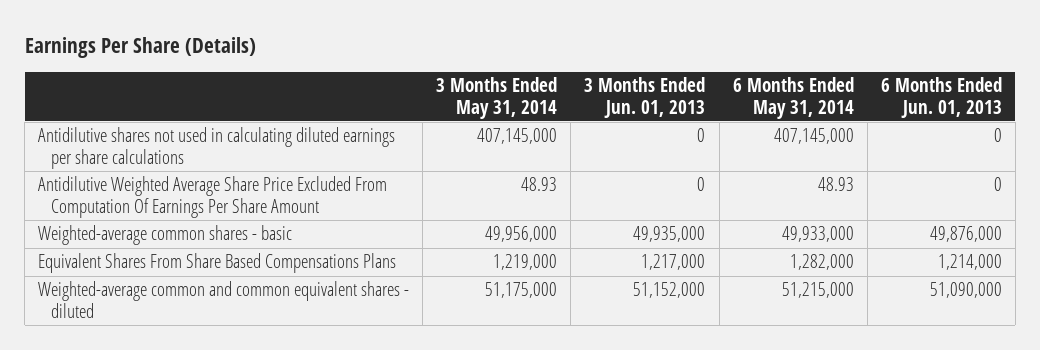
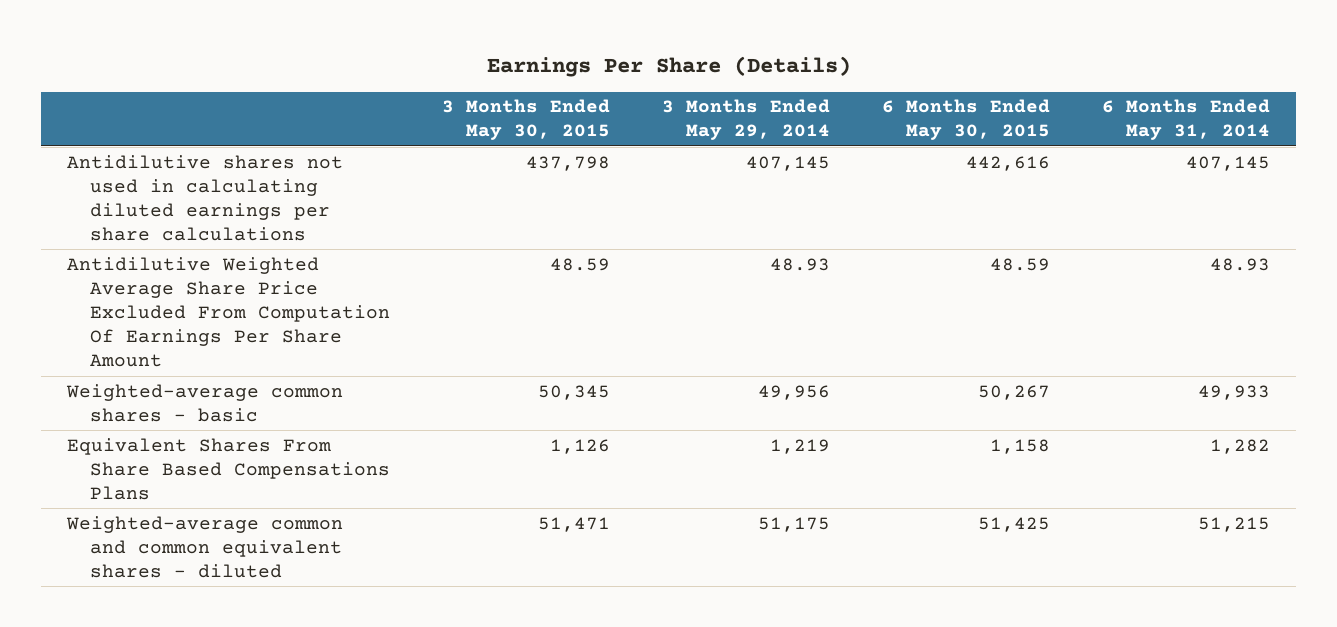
- | 3 Months Ended May 31, 2014 | 3 Months Ended Jun. 01, 2013 | 6 Months Ended May 31, 2014 | 6 Months Ended Jun. 01, 2013
+ | 3 Months Ended May 30, 2015 | 3 Months Ended May 29, 2014 | 6 Months Ended May 30, 2015 | 6 Months Ended May 31, 2014
- Antidilutive shares not used in calculating diluted earnings per share calculations | 407,145,000 | 0 | 407,145,000 | 0
+ Antidilutive shares not used in calculating diluted earnings per share calculations | 437,798 | 407,145 | 442,616 | 407,145
- Weighted-average common shares - basic | 49,956,000 | 49,935,000 | 49,933,000 | 49,876,000
- Equivalent Shares From Share Based Compensations Plans | 1,219,000 | 1,217,000 | 1,282,000 | 1,214,000
- Weighted-average common and common equivalent shares - diluted | 51,175,000 | 51,152,000 | 51,215,000 | 51,090,000
+ Weighted-average common shares - basic | 50,345 | 49,956 | 50,267 | 49,933
+ Equivalent Shares From Share Based Compensations Plans | 1,126 | 1,219 | 1,158 | 1,282
+ Weighted-average common and common equivalent shares - diluted | 51,471 | 51,175 | 51,425 | 51,215

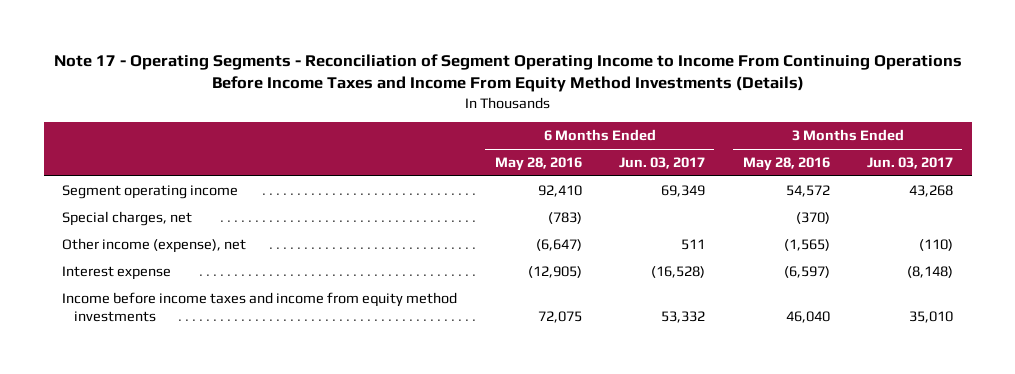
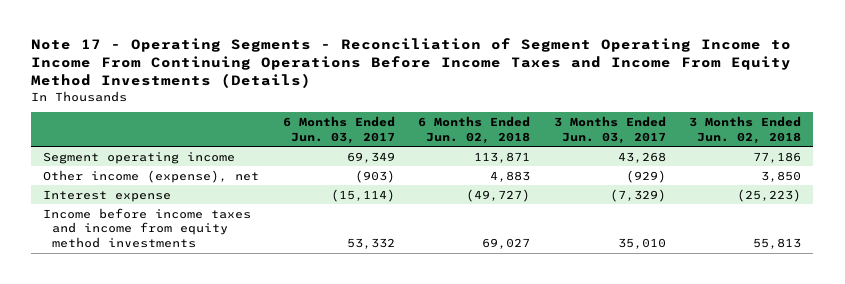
- | 6 Months Ended May 28, 2016 | 6 Months Ended Jun. 03, 2017 | 3 Months Ended May 28, 2016 | 3 Months Ended Jun. 03, 2017
+ | 6 Months Ended Jun. 03, 2017 | 6 Months Ended Jun. 02, 2018 | 3 Months Ended Jun. 03, 2017 | 3 Months Ended Jun. 02, 2018
- Special charges, net | (783) | | (370) |
- Other income (expense), net | (6,647) | 511 | (1,565) | (110)
- Interest expense | (12,905) | (16,528) | (6,597) | (8,148)
+ Other income (expense), net | (903) | 4,883 | (929) | 3,850
+ Interest expense | (15,114) | (49,727) | (7,329) | (25,223)

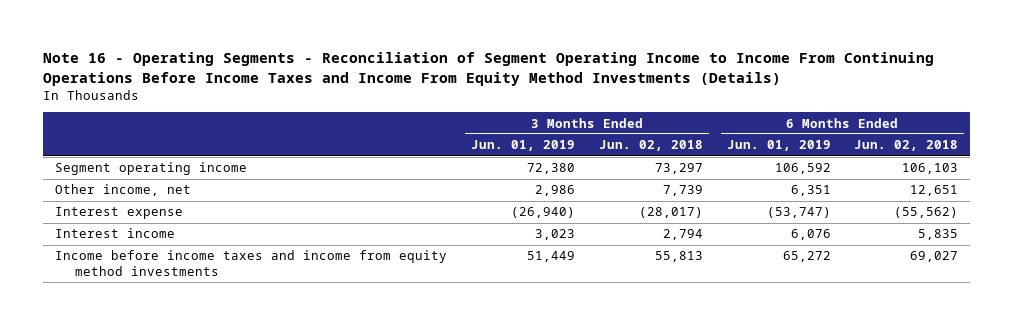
- Note 17 - Operating Segments - Reconciliation of Segment Operating Income to Income From Continuing Operations Before Income Taxes and Income From Equity Method Investments (Details)
+ Note 16 - Operating Segments - Reconciliation of Segment Operating Income to Income From Continuing Operations Before Income Taxes and Income From Equity Method Investments (Details)
- | 6 Months Ended Jun. 03, 2017 | 6 Months Ended Jun. 02, 2018 | 3 Months Ended Jun. 03, 2017 | 3 Months Ended Jun. 02, 2018
+ | 3 Months Ended Jun. 01, 2019 | 3 Months Ended Jun. 02, 2018 | 6 Months Ended Jun. 01, 2019 | 6 Months Ended Jun. 02, 2018
- Segment operating income | 69,349 | 113,871 | 43,268 | 77,186
- Other income (expense), net | (903) | 4,883 | (929) | 3,850
- Interest expense | (15,114) | (49,727) | (7,329) | (25,223)
+ Segment operating income | 72,380 | 73,297 | 106,592 | 106,103
+ Other income, net | 2,986 | 7,739 | 6,351 | 12,651
+ Interest expense | (26,940) | (28,017) | (53,747) | (55,562)
+ Interest income | 3,023 | 2,794 | 6,076 | 5,835

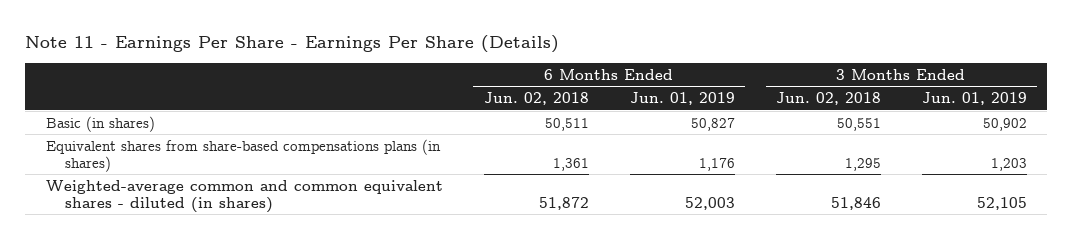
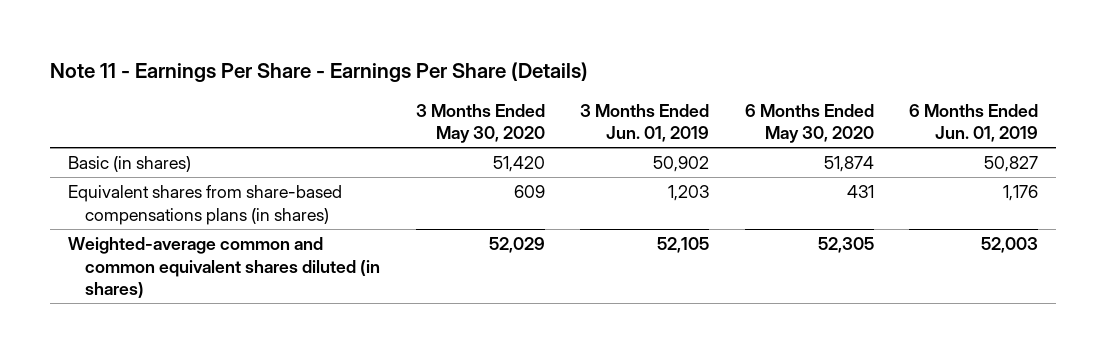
- | 6 Months Ended Jun. 02, 2018 | 6 Months Ended Jun. 01, 2019 | 3 Months Ended Jun. 02, 2018 | 3 Months Ended Jun. 01, 2019
+ | 3 Months Ended May 30, 2020 | 3 Months Ended Jun. 01, 2019 | 6 Months Ended May 30, 2020 | 6 Months Ended Jun. 01, 2019
- Weighted-average common and common equivalent shares - diluted (in shares) | 51,872 | 52,003 | 51,846 | 52,105
+ Weighted-average common and common equivalent shares diluted (in shares) | 52,029 | 52,105 | 52,305 | 52,003

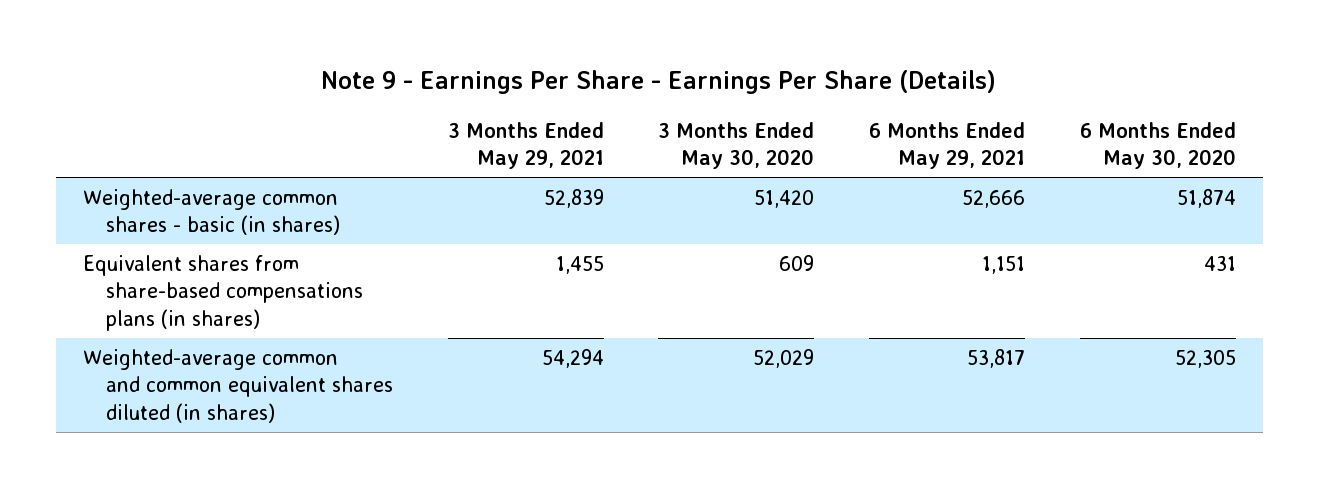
- Note 11 - Earnings Per Share - Earnings Per Share (Details)
+ Note 9 - Earnings Per Share - Earnings Per Share (Details)
- | 3 Months Ended May 30, 2020 | 3 Months Ended Jun. 01, 2019 | 6 Months Ended May 30, 2020 | 6 Months Ended Jun. 01, 2019
+ | 3 Months Ended May 29, 2021 | 3 Months Ended May 30, 2020 | 6 Months Ended May 29, 2021 | 6 Months Ended May 30, 2020
- Basic (in shares) | 51,420 | 50,902 | 51,874 | 50,827
+ Weighted-average common shares - basic (in shares) | 52,839 | 51,420 | 52,666 | 51,874

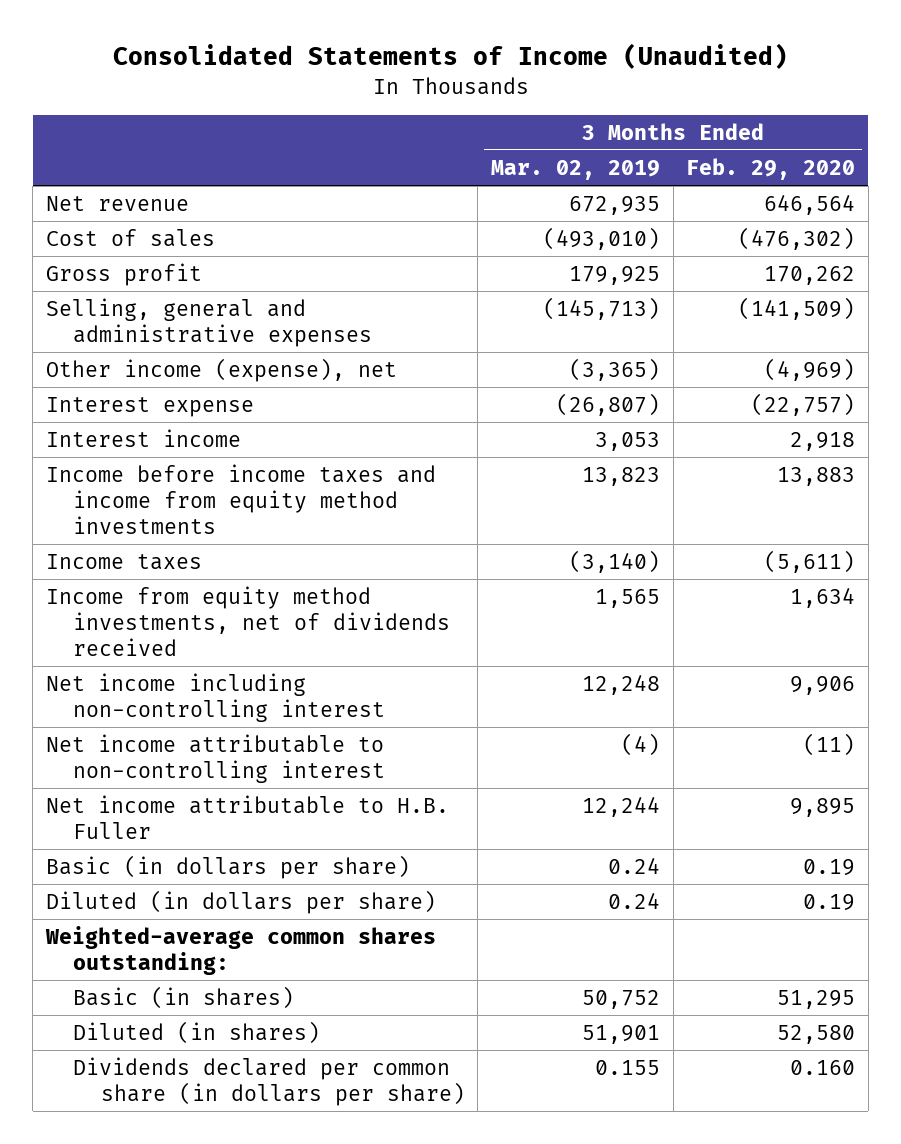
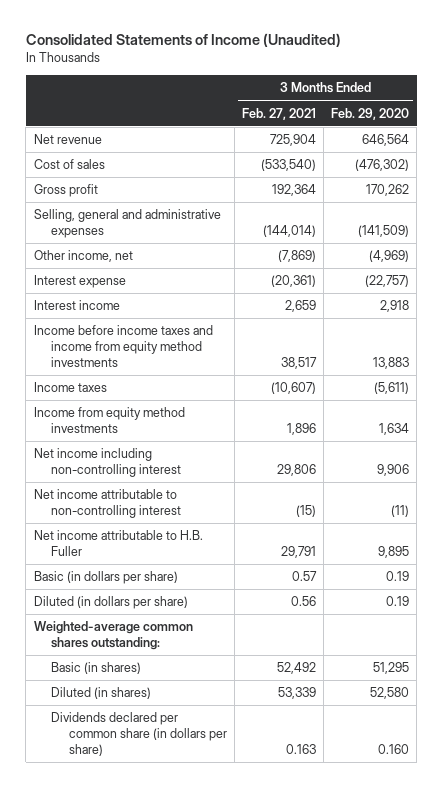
- | 3 Months Ended Mar. 02, 2019 | 3 Months Ended Feb. 29, 2020
+ | 3 Months Ended Feb. 27, 2021 | 3 Months Ended Feb. 29, 2020
- Other income (expense), net | (3,365) | (4,969)
+ Other income, net | (7,869) | (4,969)
- Income from equity method investments, net of dividends received | 1,565 | 1,634
+ Income from equity method investments | 1,896 | 1,634

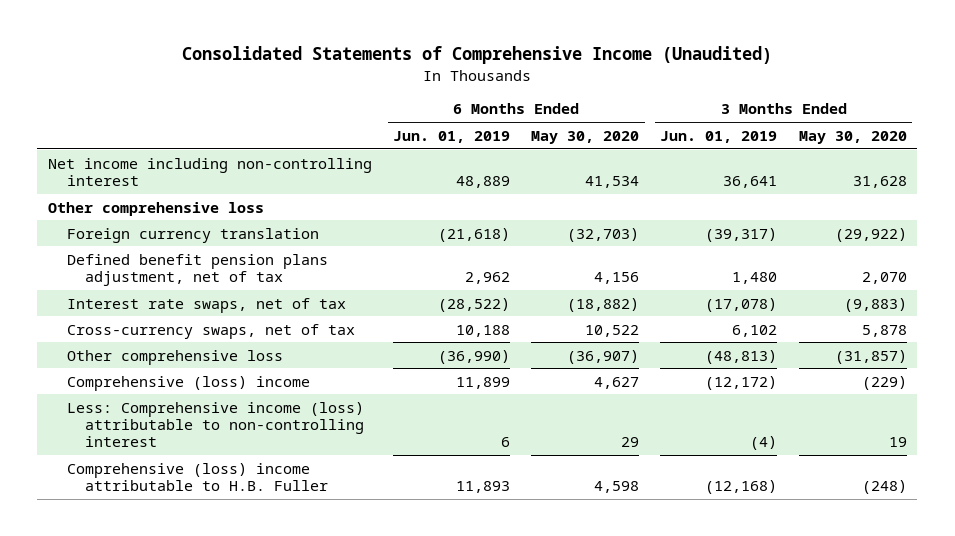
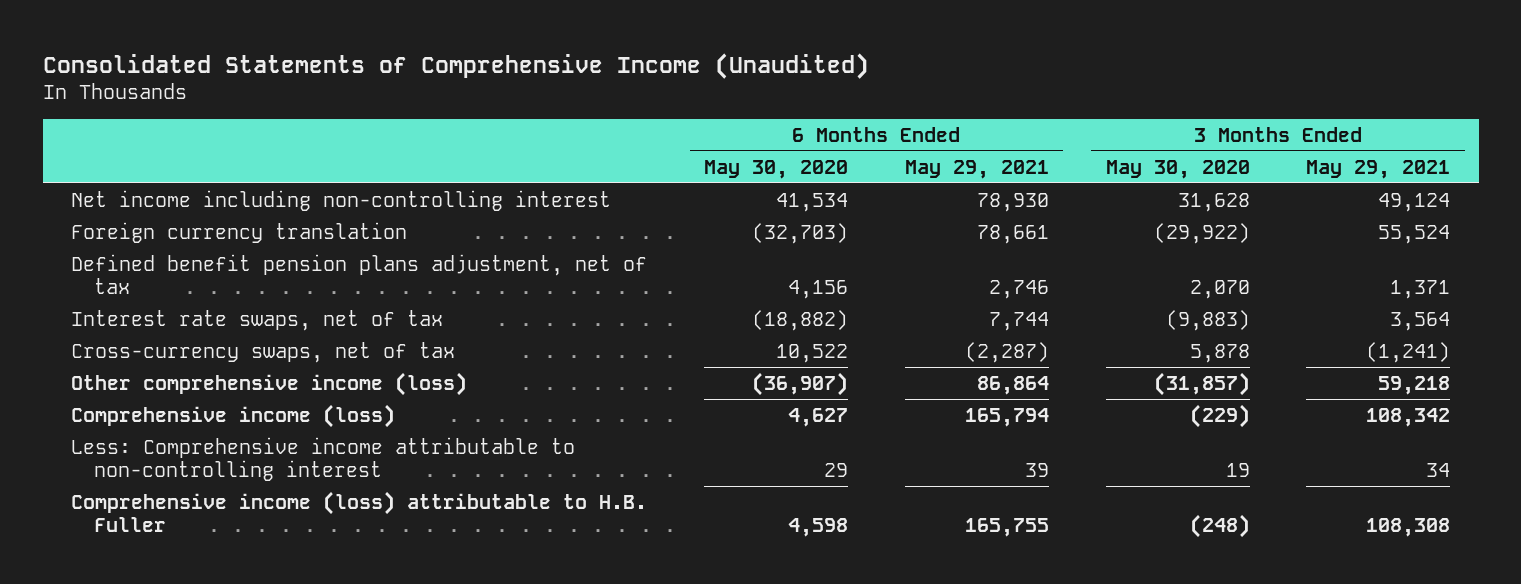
- | 6 Months Ended Jun. 01, 2019 | 6 Months Ended May 30, 2020 | 3 Months Ended Jun. 01, 2019 | 3 Months Ended May 30, 2020
+ | 6 Months Ended May 30, 2020 | 6 Months Ended May 29, 2021 | 3 Months Ended May 30, 2020 | 3 Months Ended May 29, 2021
- Other comprehensive loss
- Other comprehensive loss | (36,990) | (36,907) | (48,813) | (31,857)
- Comprehensive (loss) income | 11,899 | 4,627 | (12,172) | (229)
- Less: Comprehensive income (loss) attributable to non-controlling interest | 6 | 29 | (4) | 19
- Comprehensive (loss) income attributable to H.B. Fuller | 11,893 | 4,598 | (12,168) | (248)
+ Other comprehensive income (loss) | (36,907) | 86,864 | (31,857) | 59,218
+ Comprehensive income (loss) | 4,627 | 165,794 | (229) | 108,342
+ Less: Comprehensive income attributable to non-controlling interest | 29 | 39 | 19 | 34
+ Comprehensive income (loss) attributable to H.B. Fuller | 4,598 | 165,755 | (248) | 108,308

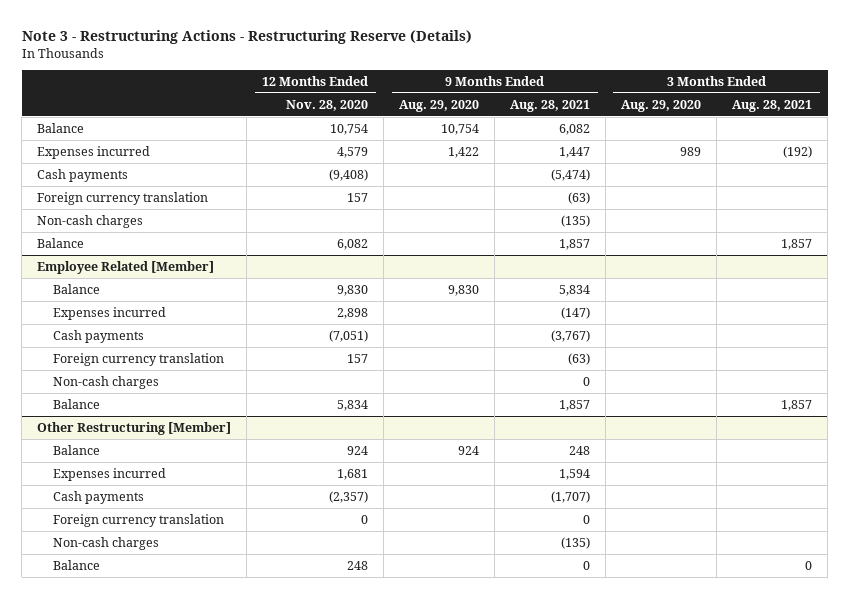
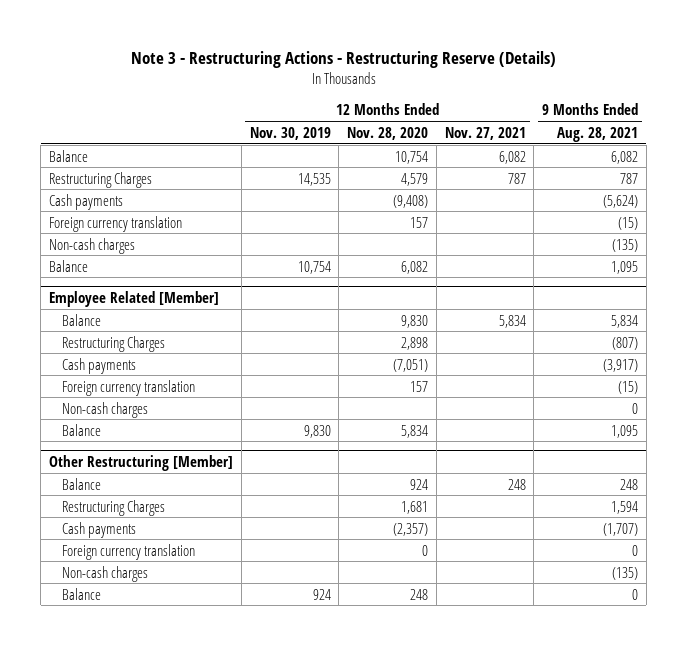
- | 12 Months Ended Nov. 28, 2020 | 9 Months Ended Aug. 29, 2020 | 9 Months Ended Aug. 28, 2021 | 3 Months Ended Aug. 29, 2020 | 3 Months Ended Aug. 28, 2021
+ | 12 Months Ended Nov. 30, 2019 | 12 Months Ended Nov. 28, 2020 | 12 Months Ended Nov. 27, 2021 | 9 Months Ended Aug. 28, 2021
- Expenses incurred | 4,579 | 1,422 | 1,447 | 989 | (192)
- Cash payments | (9,408) | | (5,474) | |
- Foreign currency translation | 157 | | (63) | |
+ Restructuring Charges | 14,535 | 4,579 | 787 | 787
+ Cash payments | | (9,408) | | (5,624)
+ Foreign currency translation | | 157 | | (15)
- Balance | 6,082 | | 1,857 | | 1,857
+ Balance | 10,754 | 6,082 | | 1,095
@ Employee Related [Member]
- Expenses incurred | 2,898 | | (147) | |
- Cash payments | (7,051) | | (3,767) | |
- Foreign currency translation | 157 | | (63) | |
+ Restructuring Charges | | 2,898 | | (807)
+ Cash payments | | (7,051) | | (3,917)
+ Foreign currency translation | | 157 | | (15)
- Balance | 5,834 | | 1,857 | | 1,857
+ Balance | 9,830 | 5,834 | | 1,095
@ Other Restructuring [Member]
- Expenses incurred | 1,681 | | 1,594 | |
+ Restructuring Charges | | 1,681 | | 1,594

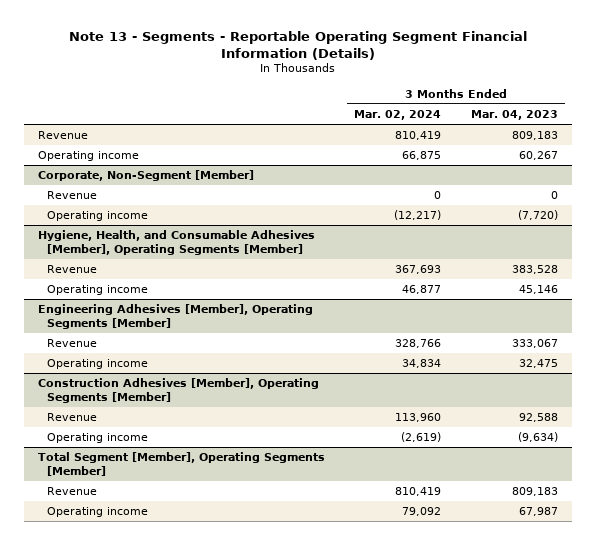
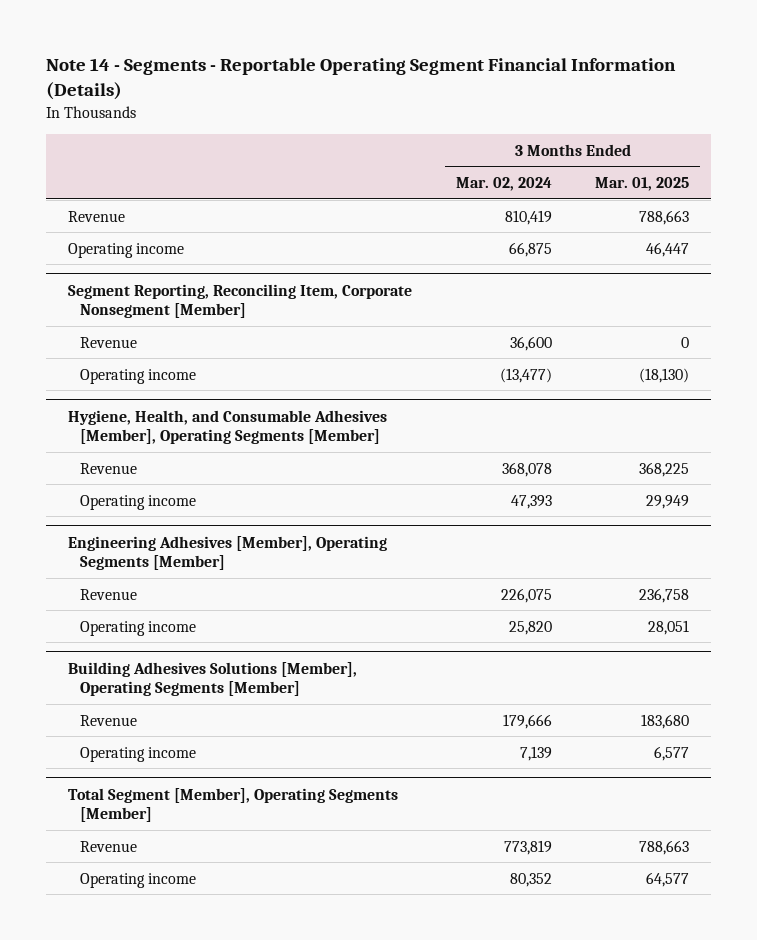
- Note 13 - Segments - Reportable Operating Segment Financial Information (Details)
+ Note 14 - Segments - Reportable Operating Segment Financial Information (Details)
- | 3 Months Ended Mar. 02, 2024 | 3 Months Ended Mar. 04, 2023
+ | 3 Months Ended Mar. 02, 2024 | 3 Months Ended Mar. 01, 2025
- Corporate, Non-Segment [Member]
- Revenue | 0 | 0
- Operating income | (12,217) | (7,720)
+ Segment Reporting, Reconciling Item, Corporate Nonsegment [Member]
+ Revenue | 36,600 | 0
+ Operating income | (13,477) | (18,130)
@ Hygiene, Health, and Consumable Adhesives [Member], Operating Segments [Member]
- Revenue | 367,693 | 383,528
- Operating income | 46,877 | 45,146
+ Revenue | 368,078 | 368,225
+ Operating income | 47,393 | 29,949
@ Engineering Adhesives [Member], Operating Segments [Member]
- Revenue | 328,766 | 333,067
- Operating income | 34,834 | 32,475
- Construction Adhesives [Member], Operating Segments [Member]
- Revenue | 113,960 | 92,588
- Operating income | (2,619) | (9,634)
@ Engineering Adhesives [Member], Operating Segments [Member]
+ Revenue | 226,075 | 236,758
+ Operating income | 25,820 | 28,051
+ Building Adhesives Solutions [Member], Operating Segments [Member]
+ Revenue | 179,666 | 183,680
+ Operating income | 7,139 | 6,577
@ Total Segment [Member], Operating Segments [Member]
- Revenue | 810,419 | 809,183
- Operating income | 79,092 | 67,987
+ Revenue | 773,819 | 788,663
+ Operating income | 80,352 | 64,577

